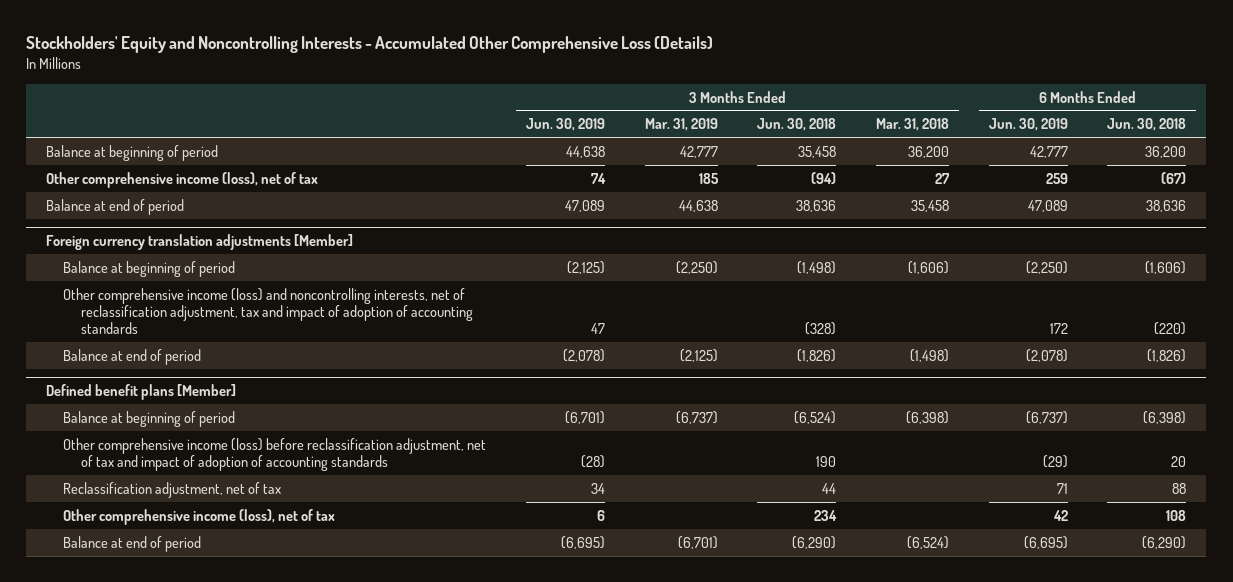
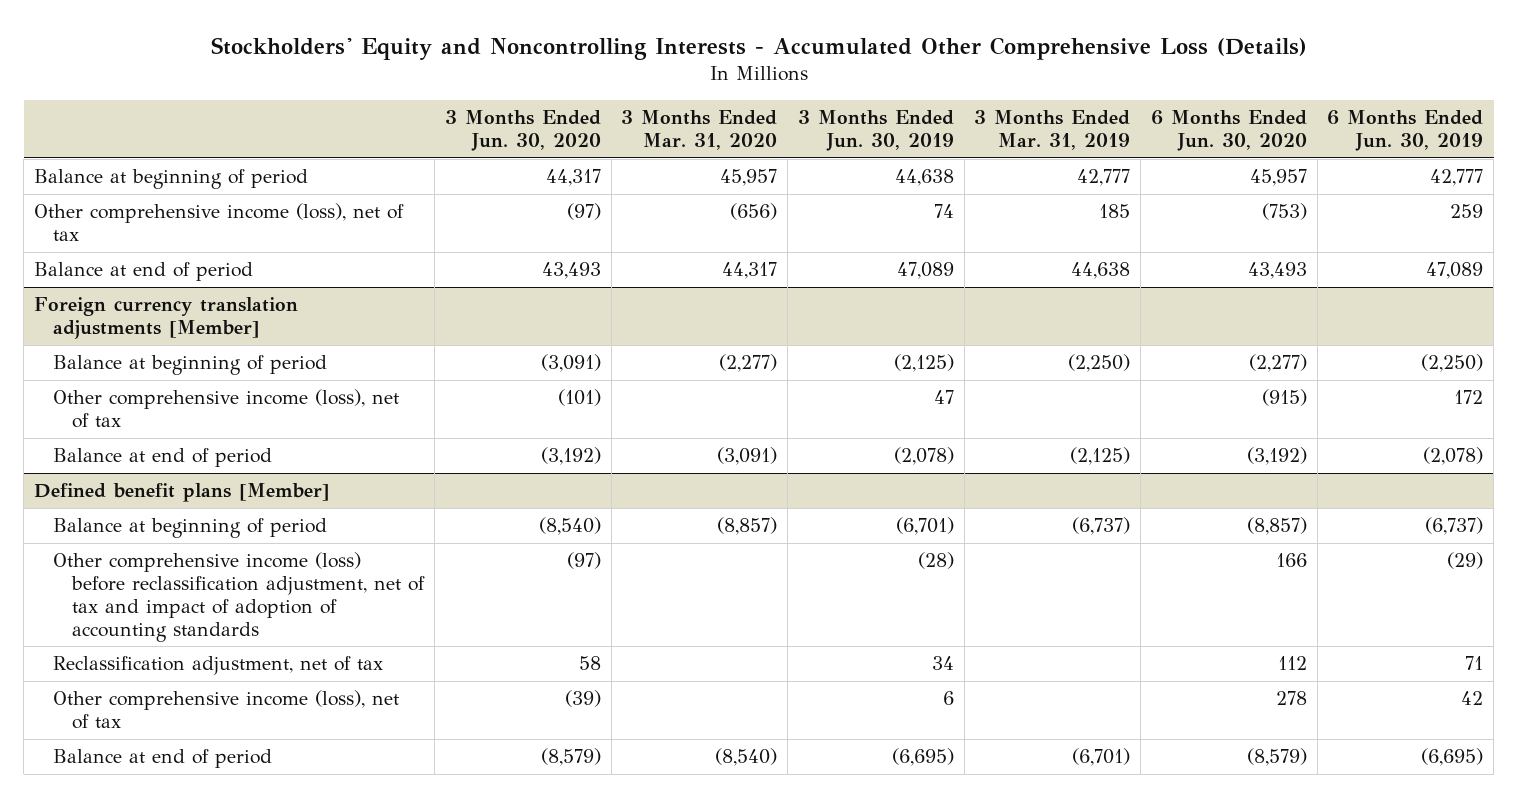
- | 3 Months Ended Jun. 30, 2019 | 3 Months Ended Mar. 31, 2019 | 3 Months Ended Jun. 30, 2018 | 3 Months Ended Mar. 31, 2018 | 6 Months Ended Jun. 30, 2019 | 6 Months Ended Jun. 30, 2018
+ | 3 Months Ended Jun. 30, 2020 | 3 Months Ended Mar. 31, 2020 | 3 Months Ended Jun. 30, 2019 | 3 Months Ended Mar. 31, 2019 | 6 Months Ended Jun. 30, 2020 | 6 Months Ended Jun. 30, 2019
@ Foreign currency translation adjustments [Member]
- Other comprehensive income (loss) and noncontrolling interests, net of reclassification adjustment, tax and impact of adoption of accounting standards | 47 | | (328) | | 172 | (220)
+ Other comprehensive income (loss), net of tax | (101) | | 47 | | (915) | 172

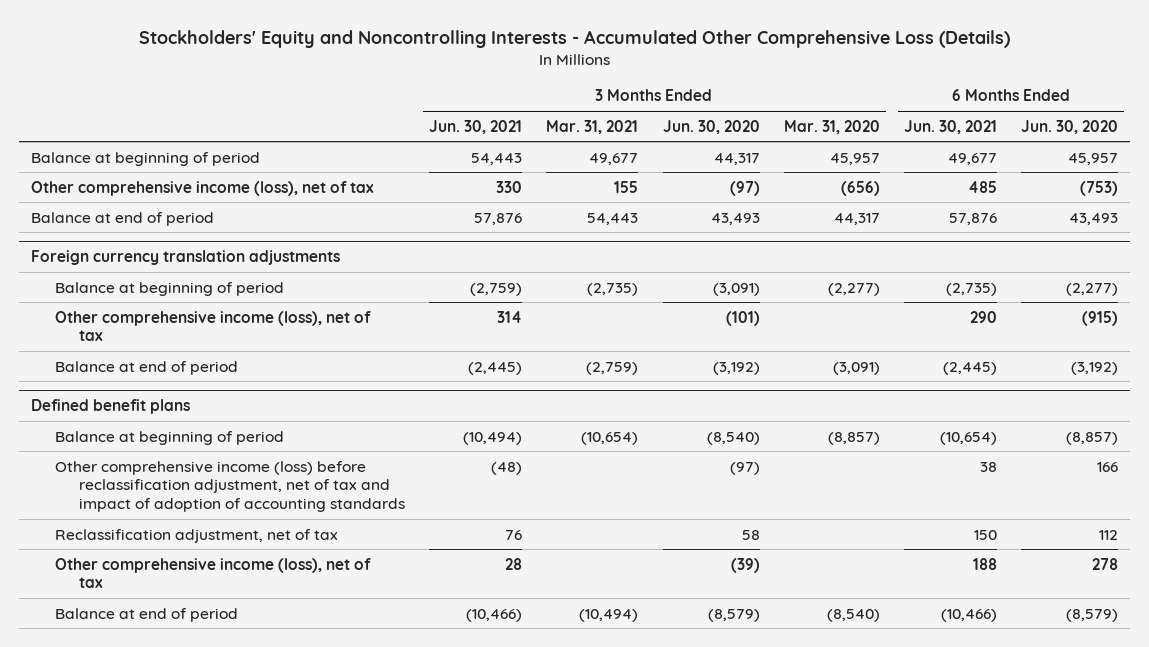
- | 3 Months Ended Jun. 30, 2020 | 3 Months Ended Mar. 31, 2020 | 3 Months Ended Jun. 30, 2019 | 3 Months Ended Mar. 31, 2019 | 6 Months Ended Jun. 30, 2020 | 6 Months Ended Jun. 30, 2019
+ | 3 Months Ended Jun. 30, 2021 | 3 Months Ended Mar. 31, 2021 | 3 Months Ended Jun. 30, 2020 | 3 Months Ended Mar. 31, 2020 | 6 Months Ended Jun. 30, 2021 | 6 Months Ended Jun. 30, 2020
- Foreign currency translation adjustments [Member]
+ Foreign currency translation adjustments
- Defined benefit plans [Member]
+ Defined benefit plans

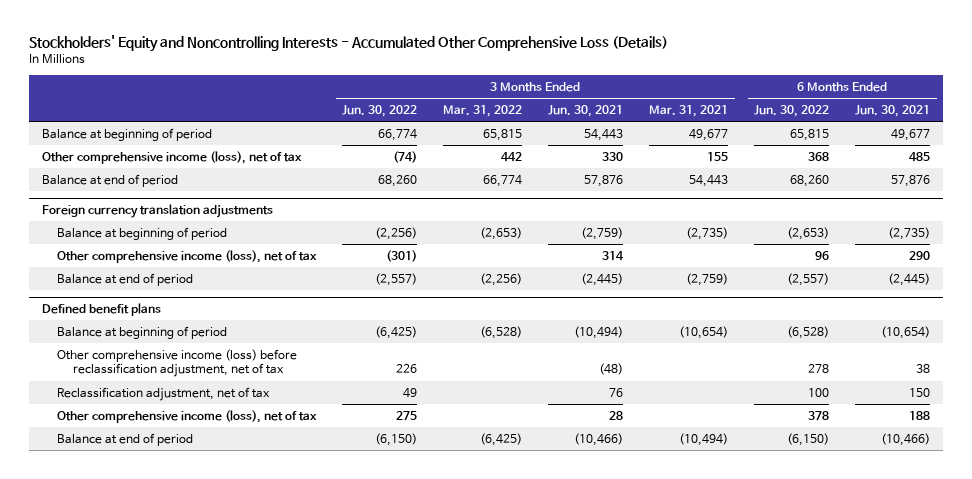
- | 3 Months Ended Jun. 30, 2021 | 3 Months Ended Mar. 31, 2021 | 3 Months Ended Jun. 30, 2020 | 3 Months Ended Mar. 31, 2020 | 6 Months Ended Jun. 30, 2021 | 6 Months Ended Jun. 30, 2020
+ | 3 Months Ended Jun. 30, 2022 | 3 Months Ended Mar. 31, 2022 | 3 Months Ended Jun. 30, 2021 | 3 Months Ended Mar. 31, 2021 | 6 Months Ended Jun. 30, 2022 | 6 Months Ended Jun. 30, 2021
@ Defined benefit plans
- Other comprehensive income (loss) before reclassification adjustment, net of tax and impact of adoption of accounting standards | (48) | | (97) | | 38 | 166
+ Other comprehensive income (loss) before reclassification adjustment, net of tax | 226 | | (48) | | 278 | 38

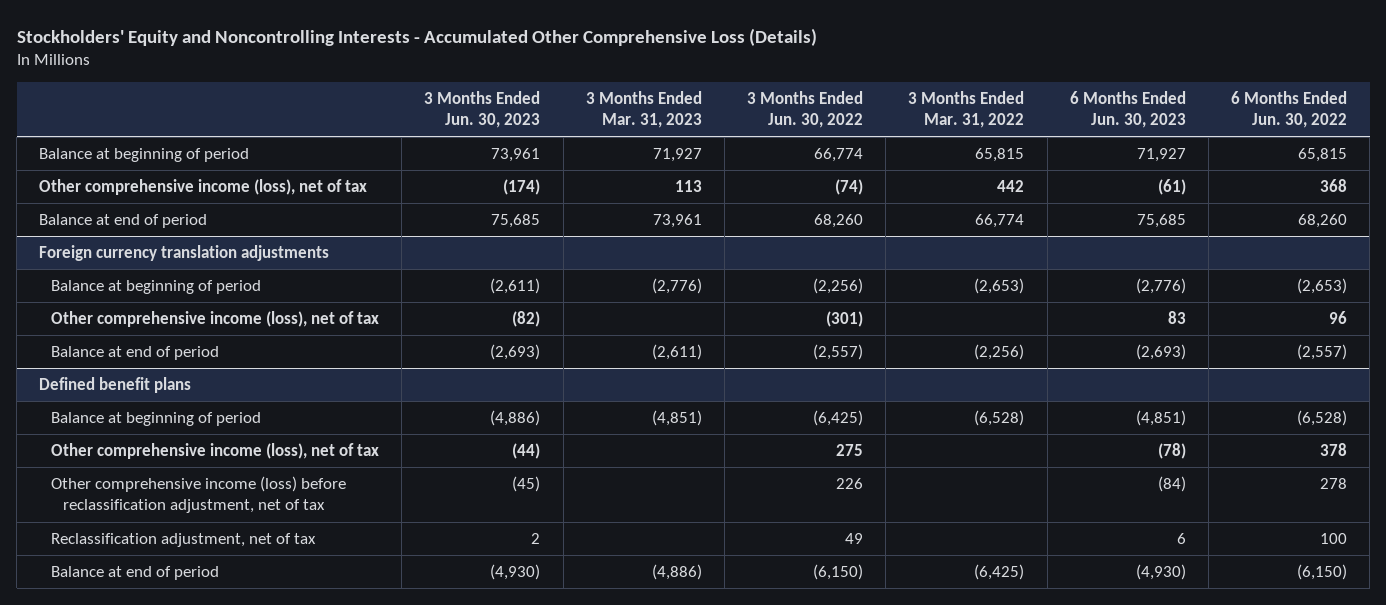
- | 3 Months Ended Jun. 30, 2022 | 3 Months Ended Mar. 31, 2022 | 3 Months Ended Jun. 30, 2021 | 3 Months Ended Mar. 31, 2021 | 6 Months Ended Jun. 30, 2022 | 6 Months Ended Jun. 30, 2021
+ | 3 Months Ended Jun. 30, 2023 | 3 Months Ended Mar. 31, 2023 | 3 Months Ended Jun. 30, 2022 | 3 Months Ended Mar. 31, 2022 | 6 Months Ended Jun. 30, 2023 | 6 Months Ended Jun. 30, 2022
@ Defined benefit plans
moved up: Other comprehensive income (loss), net of tax | (44) | | 275 | | (78) | 378

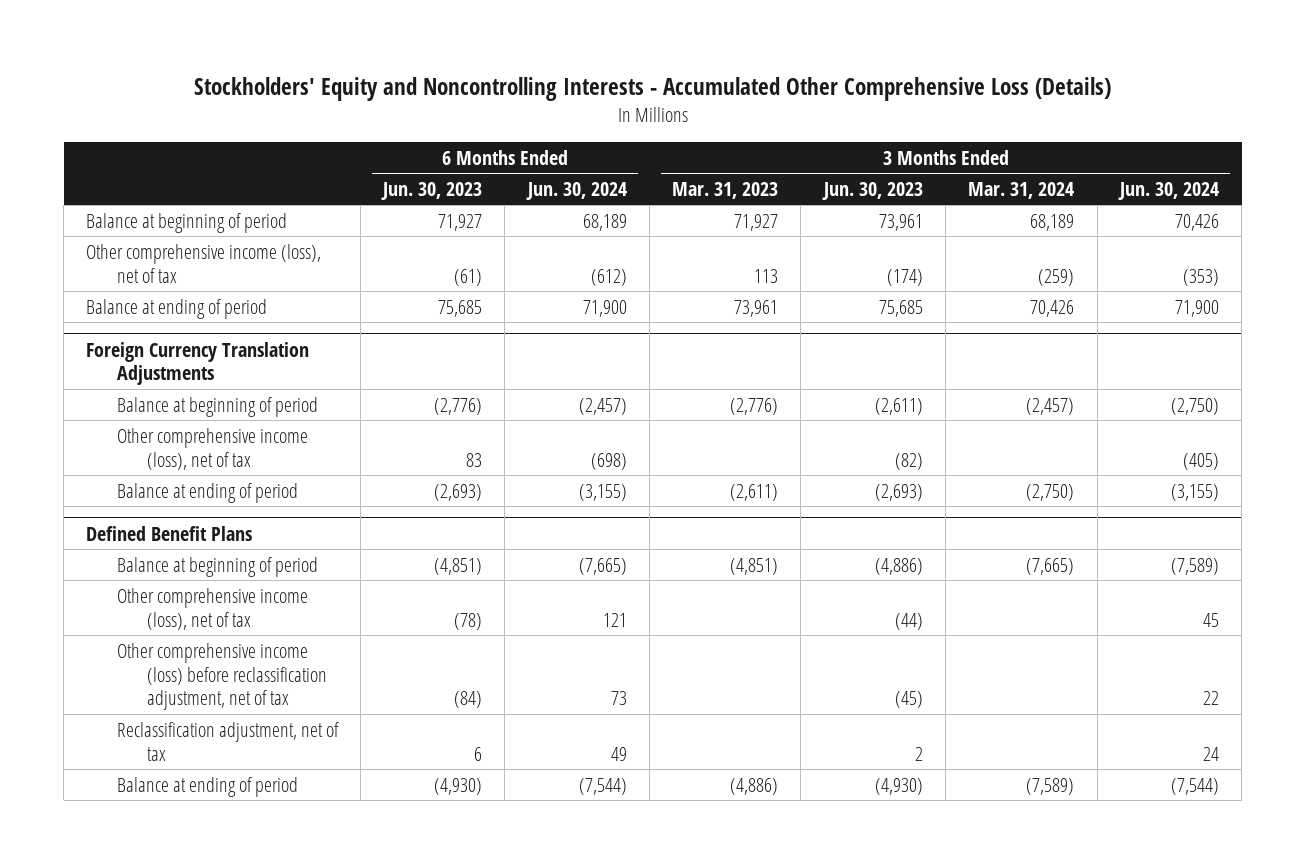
- | 3 Months Ended Jun. 30, 2023 | 3 Months Ended Mar. 31, 2023 | 3 Months Ended Jun. 30, 2022 | 3 Months Ended Mar. 31, 2022 | 6 Months Ended Jun. 30, 2023 | 6 Months Ended Jun. 30, 2022
+ | 6 Months Ended Jun. 30, 2023 | 6 Months Ended Jun. 30, 2024 | 3 Months Ended Mar. 31, 2023 | 3 Months Ended Jun. 30, 2023 | 3 Months Ended Mar. 31, 2024 | 3 Months Ended Jun. 30, 2024
- Balance at end of period | 75,685 | 73,961 | 68,260 | 66,774 | 75,685 | 68,260
- Foreign currency translation adjustments
+ Balance at ending of period | 75,685 | 71,900 | 73,961 | 75,685 | 70,426 | 71,900
+ Foreign Currency Translation Adjustments
- Balance at end of period | (2,693) | (2,611) | (2,557) | (2,256) | (2,693) | (2,557)
- Defined benefit plans
+ Balance at ending of period | (2,693) | (3,155) | (2,611) | (2,693) | (2,750) | (3,155)
+ Defined Benefit Plans
- Balance at end of period | (4,930) | (4,886) | (6,150) | (6,425) | (4,930) | (6,150)
+ Balance at ending of period | (4,930) | (7,544) | (4,886) | (4,930) | (7,589) | (7,544)

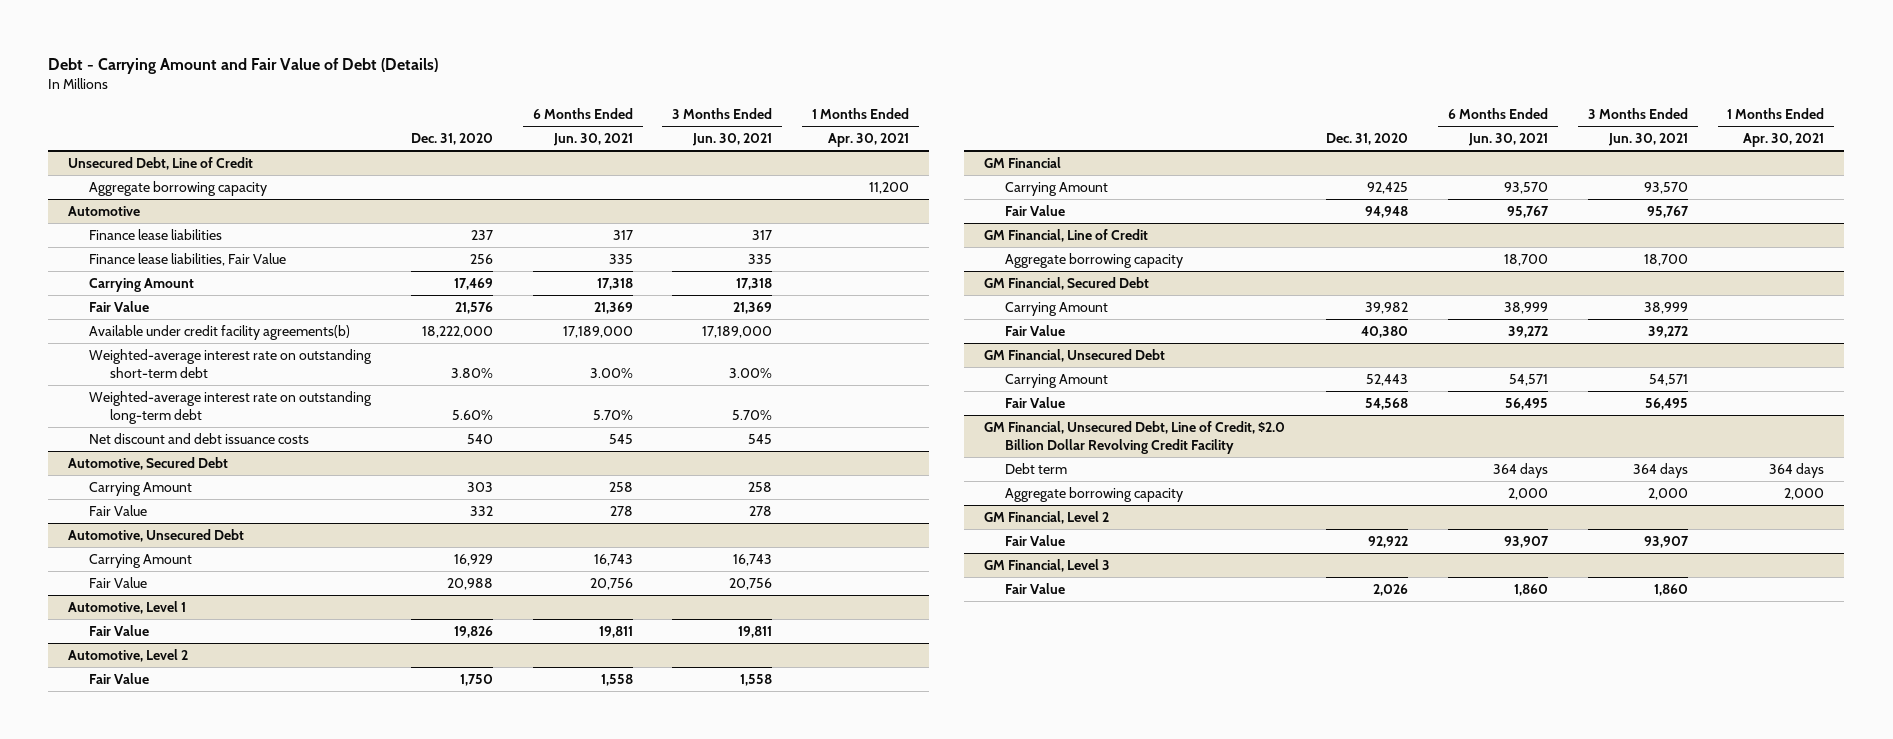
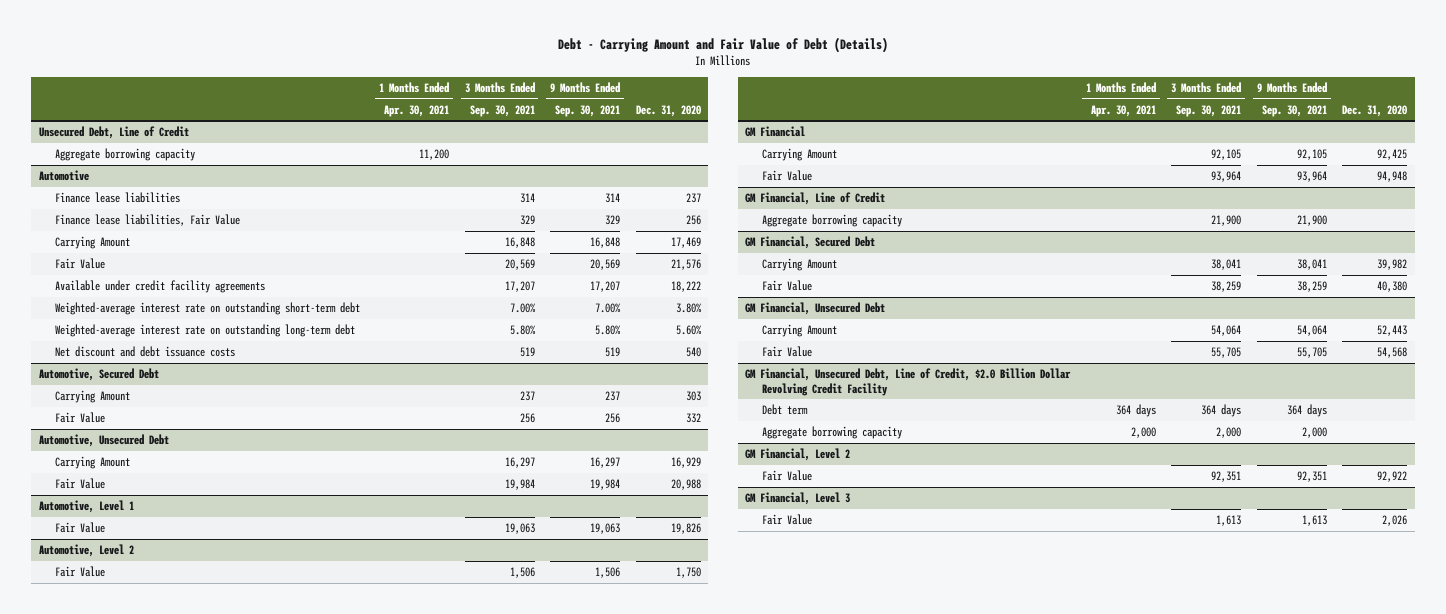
- | Dec. 31, 2020 | 6 Months Ended Jun. 30, 2021 | 3 Months Ended Jun. 30, 2021 | 1 Months Ended Apr. 30, 2021
+ | 1 Months Ended Apr. 30, 2021 | 3 Months Ended Sep. 30, 2021 | 9 Months Ended Sep. 30, 2021 | Dec. 31, 2020
@ Automotive
- Available under credit facility agreements(b) | 18,222,000 | 17,189,000 | 17,189,000 |
+ Available under credit facility agreements | | 17,207 | 17,207 | 18,222

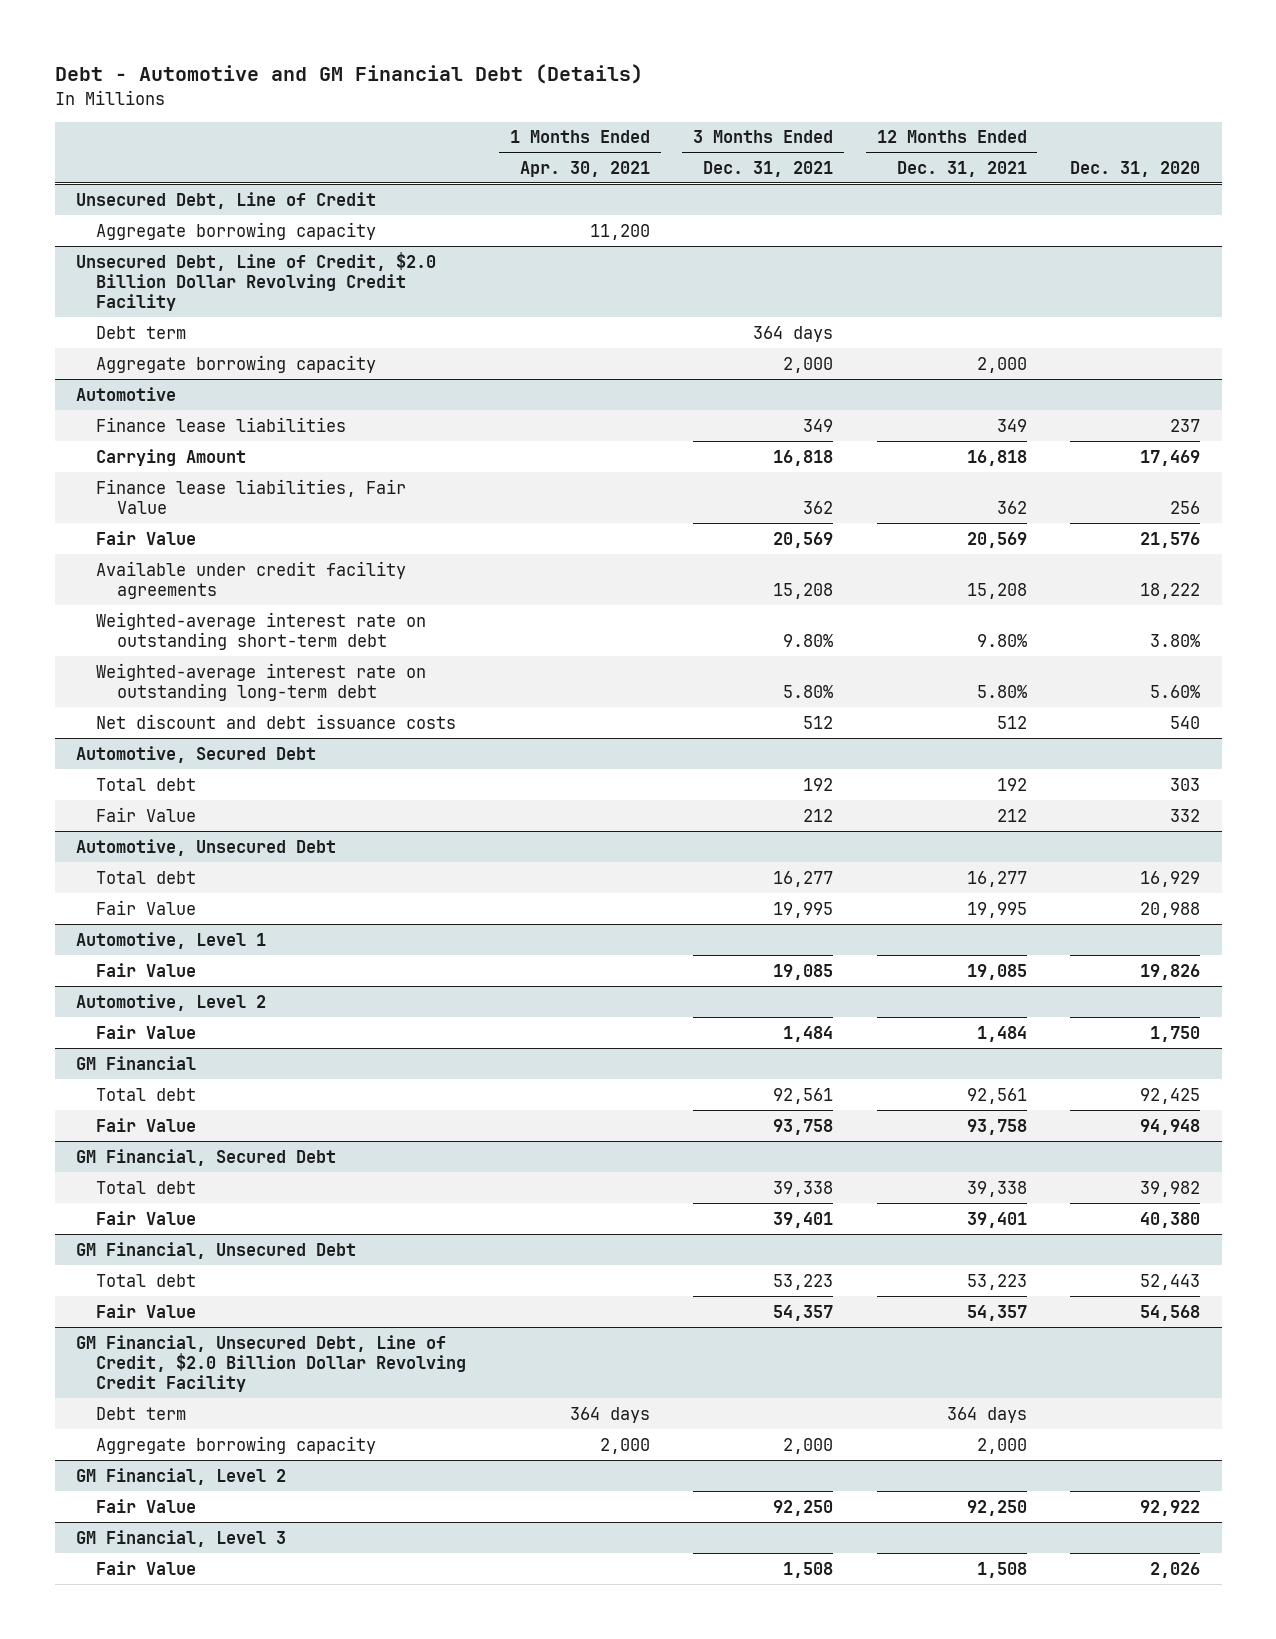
- Debt - Carrying Amount and Fair Value of Debt (Details)
+ Debt - Automotive and GM Financial Debt (Details)
- | 1 Months Ended Apr. 30, 2021 | 3 Months Ended Sep. 30, 2021 | 9 Months Ended Sep. 30, 2021 | Dec. 31, 2020
+ | 1 Months Ended Apr. 30, 2021 | 3 Months Ended Dec. 31, 2021 | 12 Months Ended Dec. 31, 2021 | Dec. 31, 2020
+ Unsecured Debt, Line of Credit, $2.0 Billion Dollar Revolving Credit Facility
+ Debt term | | 364 days | |
+ Aggregate borrowing capacity | | 2,000 | 2,000 |
@ Automotive
moved down: Finance lease liabilities, Fair Value | | 362 | 362 | 256
@ Automotive, Secured Debt
- Carrying Amount | | 237 | 237 | 303
+ Total debt | | 192 | 192 | 303
@ Automotive, Unsecured Debt
- Carrying Amount | | 16,297 | 16,297 | 16,929
+ Total debt | | 16,277 | 16,277 | 16,929
@ GM Financial
- Carrying Amount | | 92,105 | 92,105 | 92,425
+ Total debt | | 92,561 | 92,561 | 92,425
- GM Financial, Line of Credit
- Aggregate borrowing capacity | | 21,900 | 21,900 |
@ GM Financial, Secured Debt
- Carrying Amount | | 38,041 | 38,041 | 39,982
+ Total debt | | 39,338 | 39,338 | 39,982
@ GM Financial, Unsecured Debt
- Carrying Amount | | 54,064 | 54,064 | 52,443
+ Total debt | | 53,223 | 53,223 | 52,443

